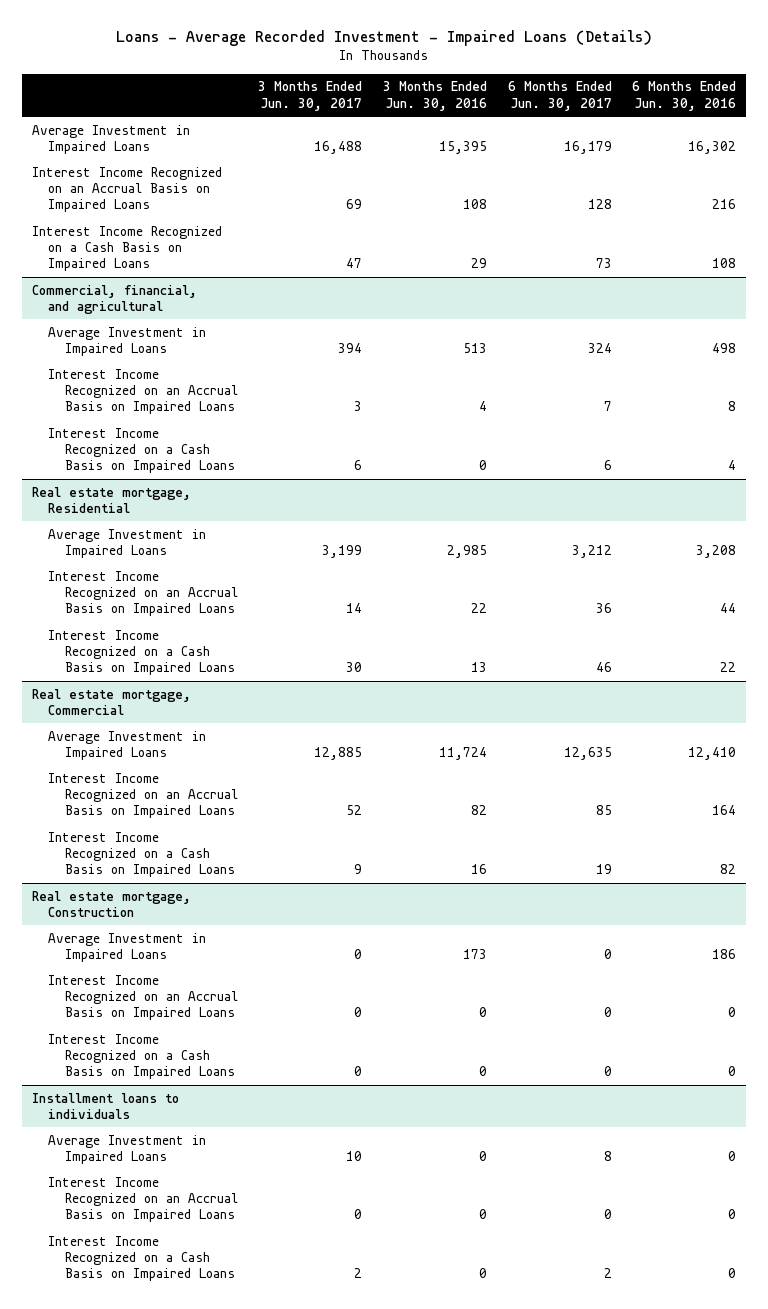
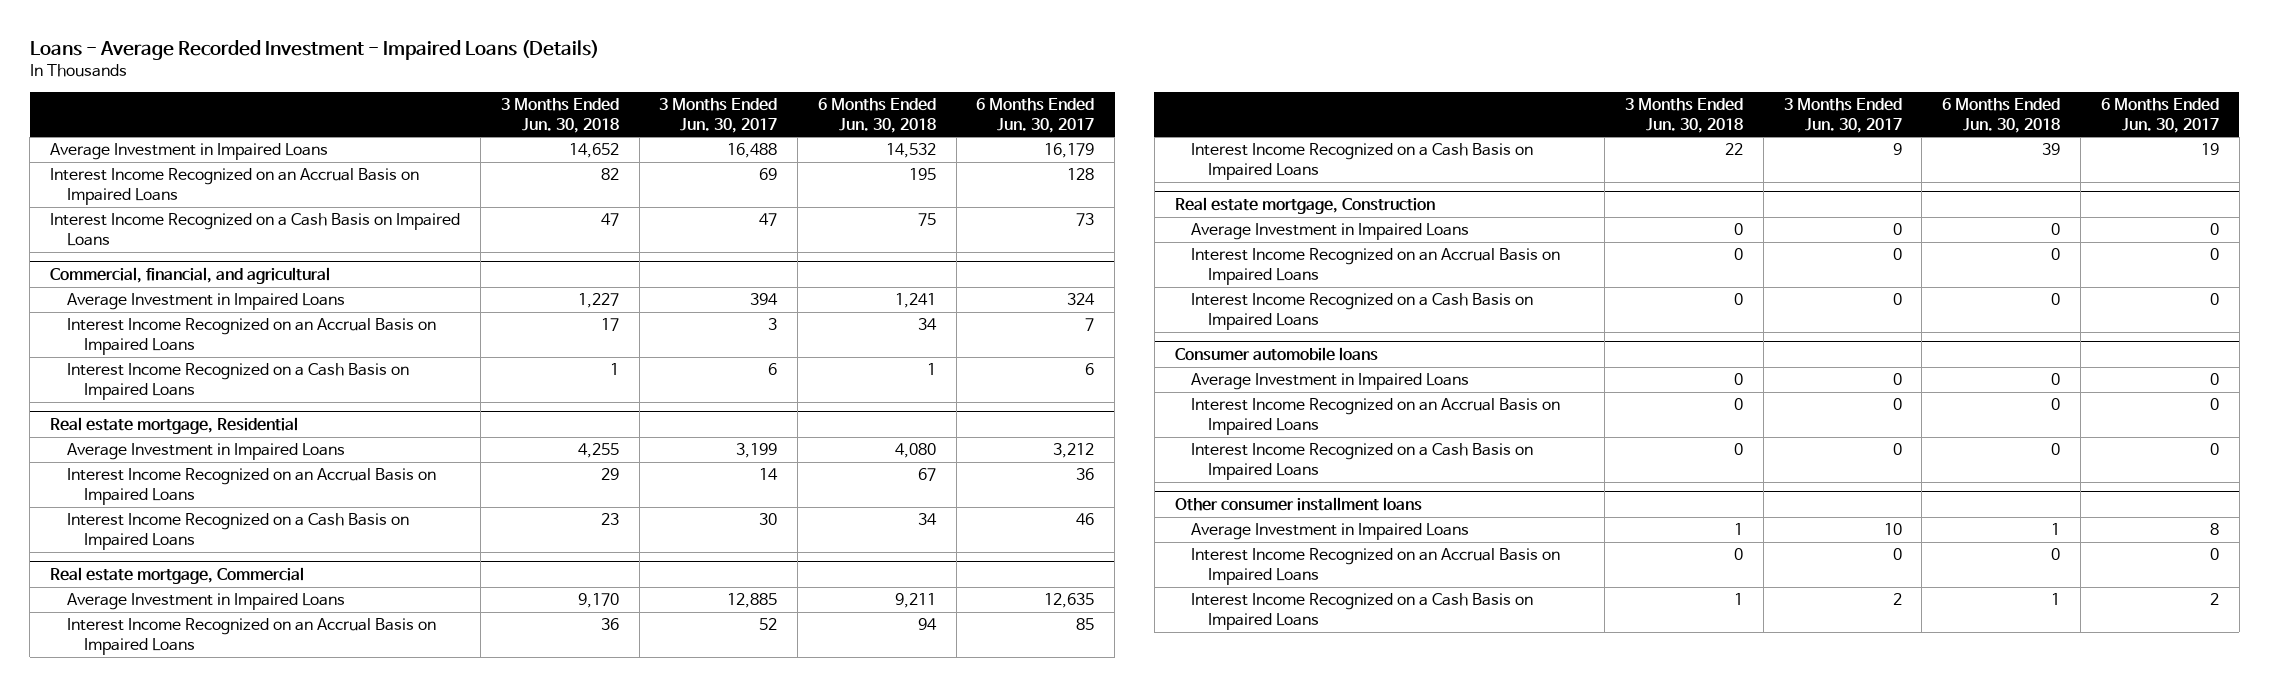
- | 3 Months Ended Jun. 30, 2017 | 3 Months Ended Jun. 30, 2016 | 6 Months Ended Jun. 30, 2017 | 6 Months Ended Jun. 30, 2016
+ | 3 Months Ended Jun. 30, 2018 | 3 Months Ended Jun. 30, 2017 | 6 Months Ended Jun. 30, 2018 | 6 Months Ended Jun. 30, 2017
- Installment loans to individuals
+ Consumer automobile loans
+ Average Investment in Impaired Loans | 0 | 0 | 0 | 0
+ Interest Income Recognized on an Accrual Basis on Impaired Loans | 0 | 0 | 0 | 0
+ Interest Income Recognized on a Cash Basis on Impaired Loans | 0 | 0 | 0 | 0
+ Other consumer installment loans

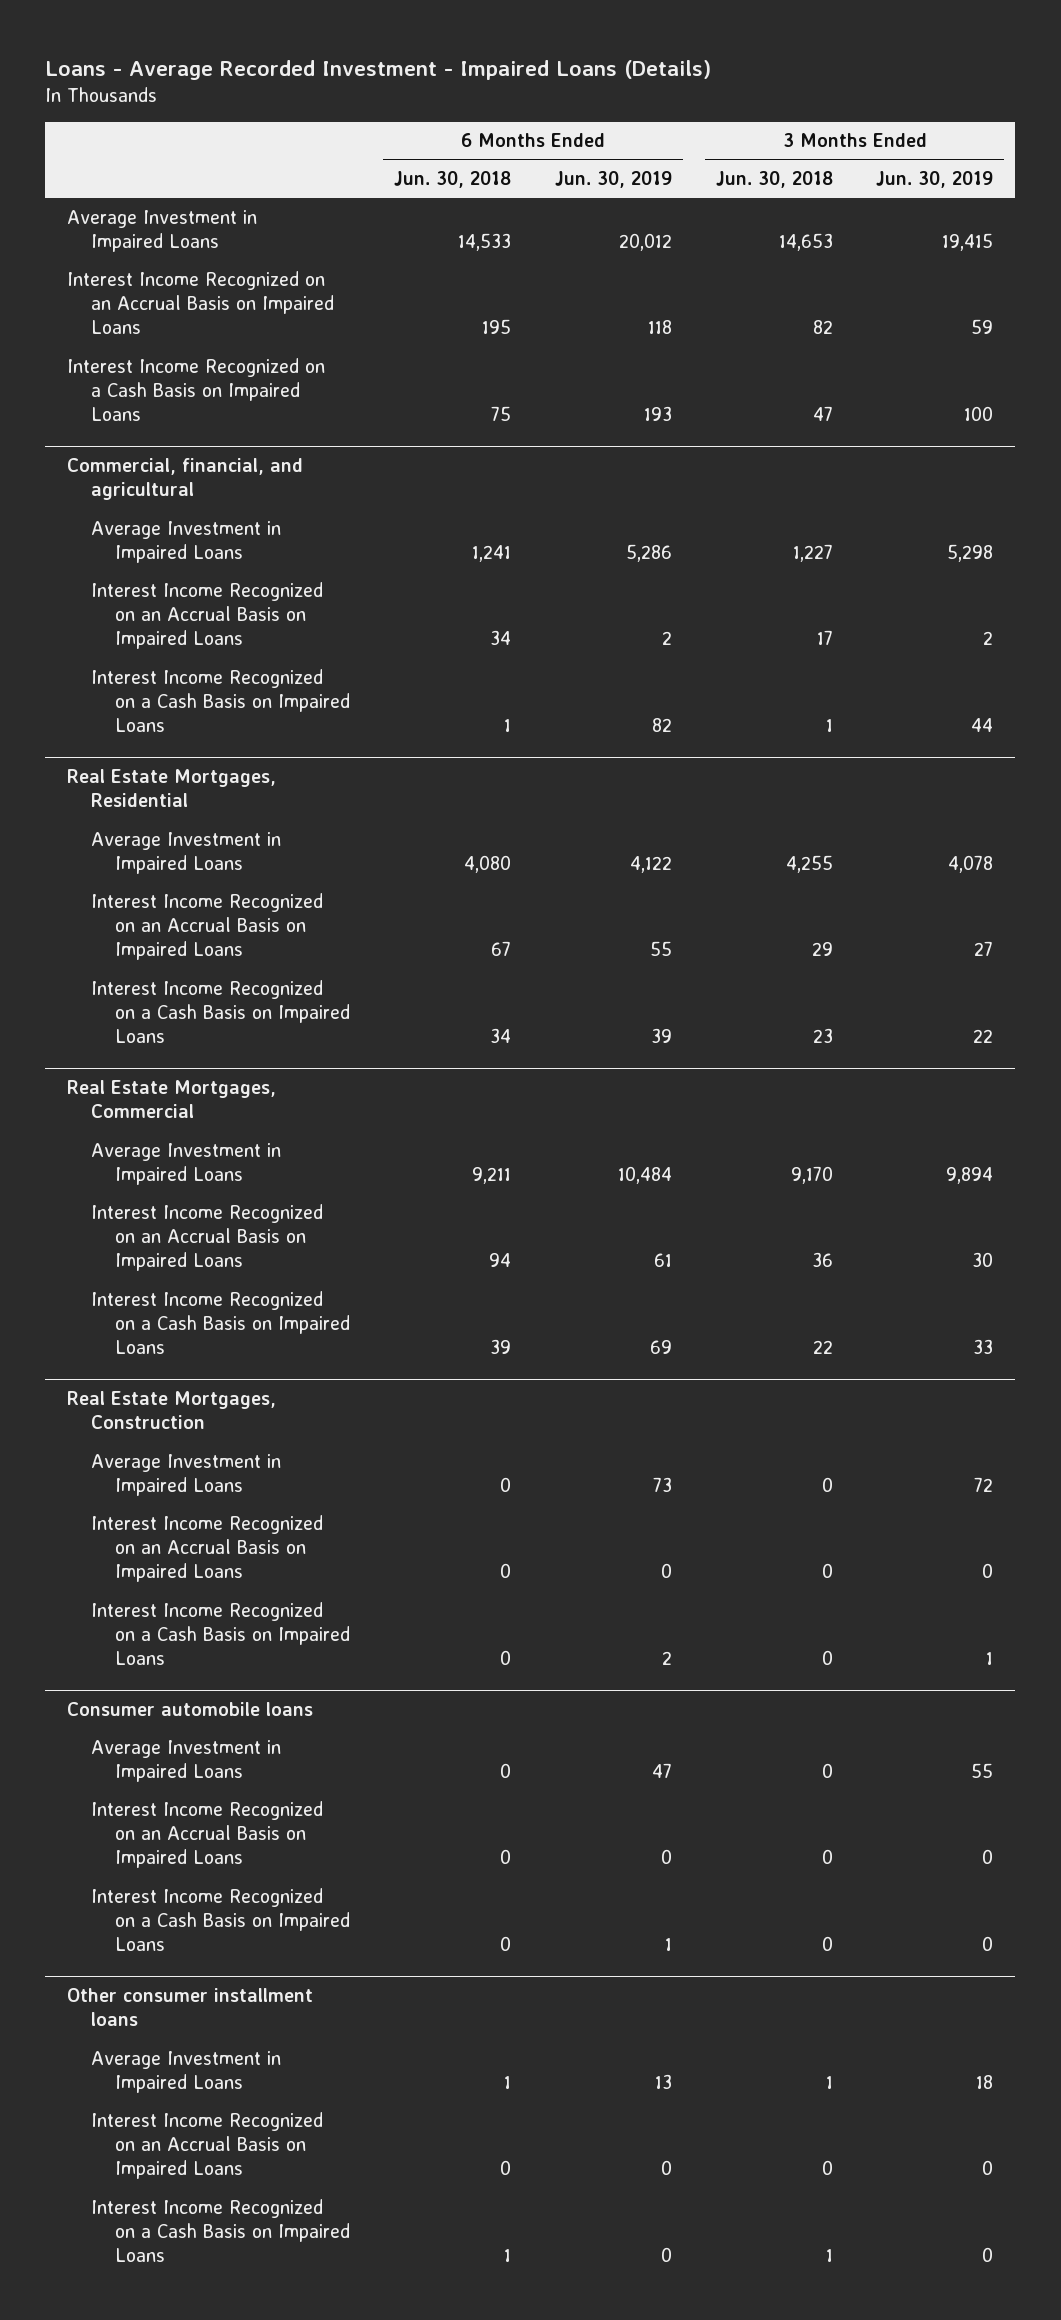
- | 3 Months Ended Jun. 30, 2018 | 3 Months Ended Jun. 30, 2017 | 6 Months Ended Jun. 30, 2018 | 6 Months Ended Jun. 30, 2017
+ | 6 Months Ended Jun. 30, 2018 | 6 Months Ended Jun. 30, 2019 | 3 Months Ended Jun. 30, 2018 | 3 Months Ended Jun. 30, 2019
- Average Investment in Impaired Loans | 14,652 | 16,488 | 14,532 | 16,179
+ Average Investment in Impaired Loans | 14,533 | 20,012 | 14,653 | 19,415
- Real estate mortgage, Residential
+ Real Estate Mortgages, Residential
- Real estate mortgage, Commercial
+ Real Estate Mortgages, Commercial
- Real estate mortgage, Construction
+ Real Estate Mortgages, Construction

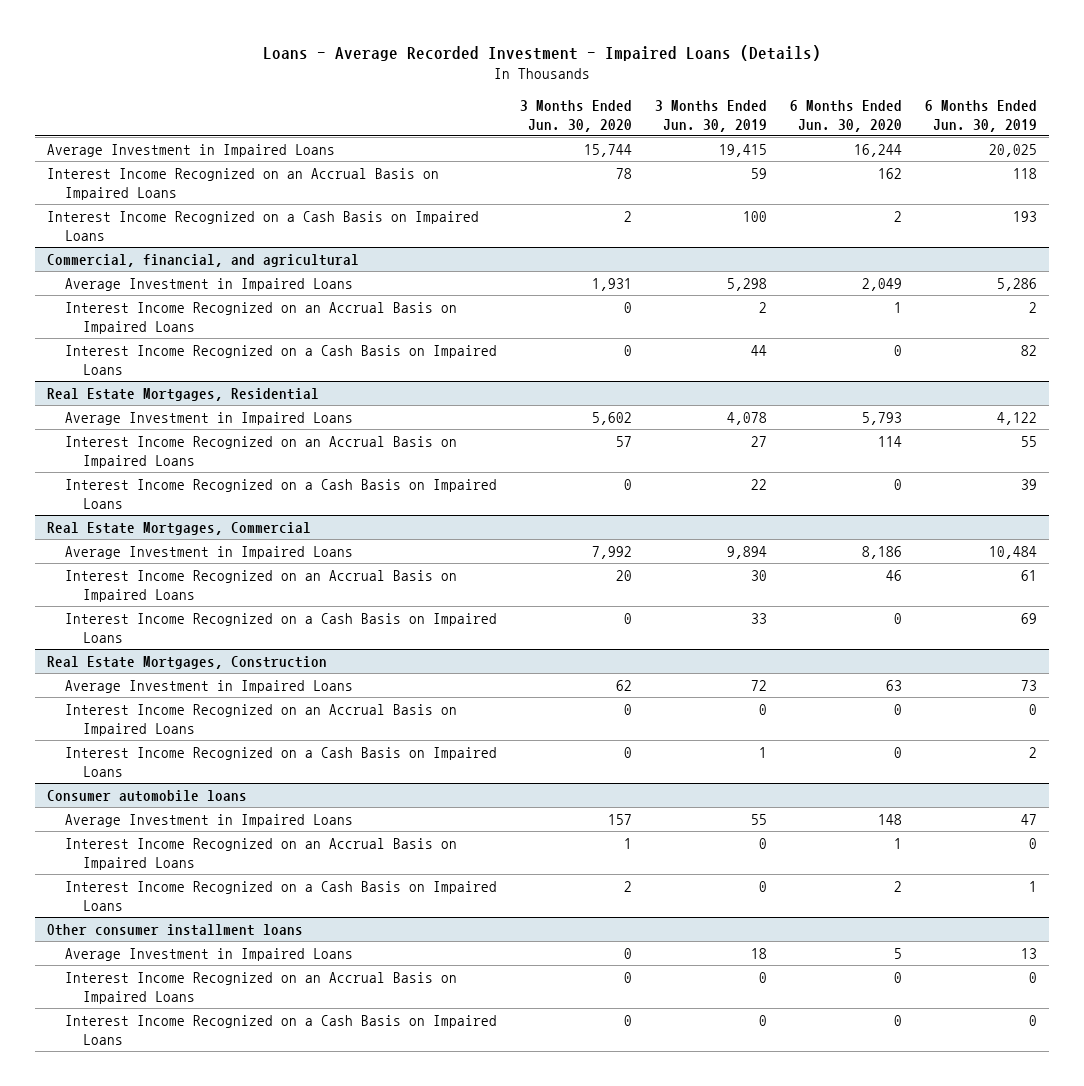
- | 6 Months Ended Jun. 30, 2018 | 6 Months Ended Jun. 30, 2019 | 3 Months Ended Jun. 30, 2018 | 3 Months Ended Jun. 30, 2019
+ | 3 Months Ended Jun. 30, 2020 | 3 Months Ended Jun. 30, 2019 | 6 Months Ended Jun. 30, 2020 | 6 Months Ended Jun. 30, 2019
- Average Investment in Impaired Loans | 14,533 | 20,012 | 14,653 | 19,415
+ Average Investment in Impaired Loans | 15,744 | 19,415 | 16,244 | 20,025

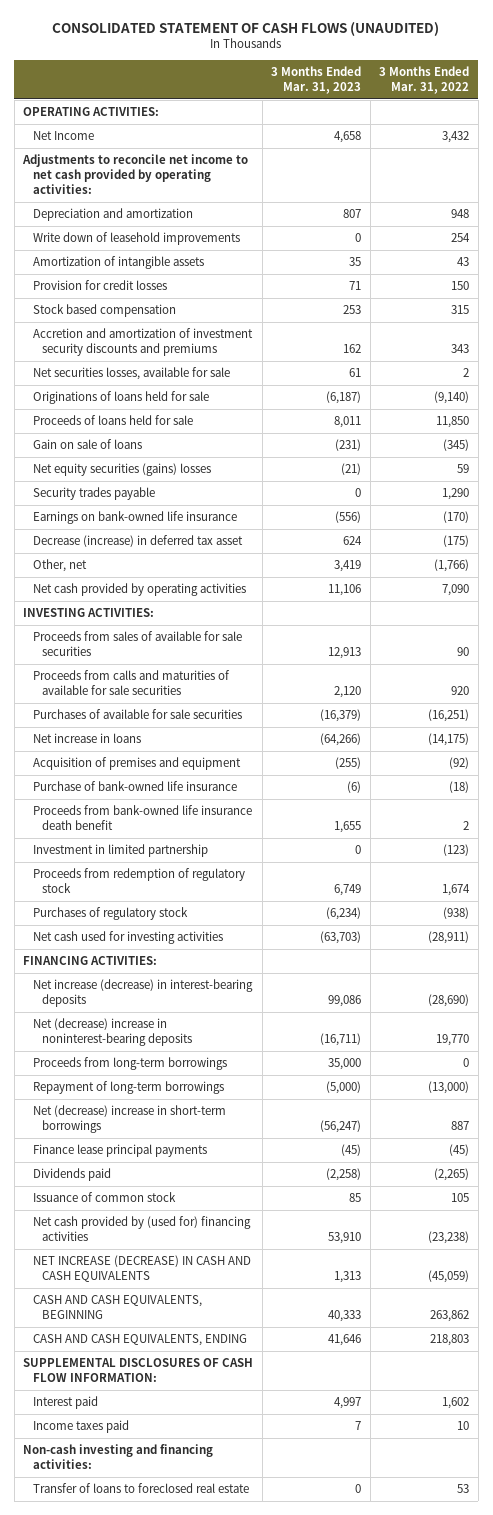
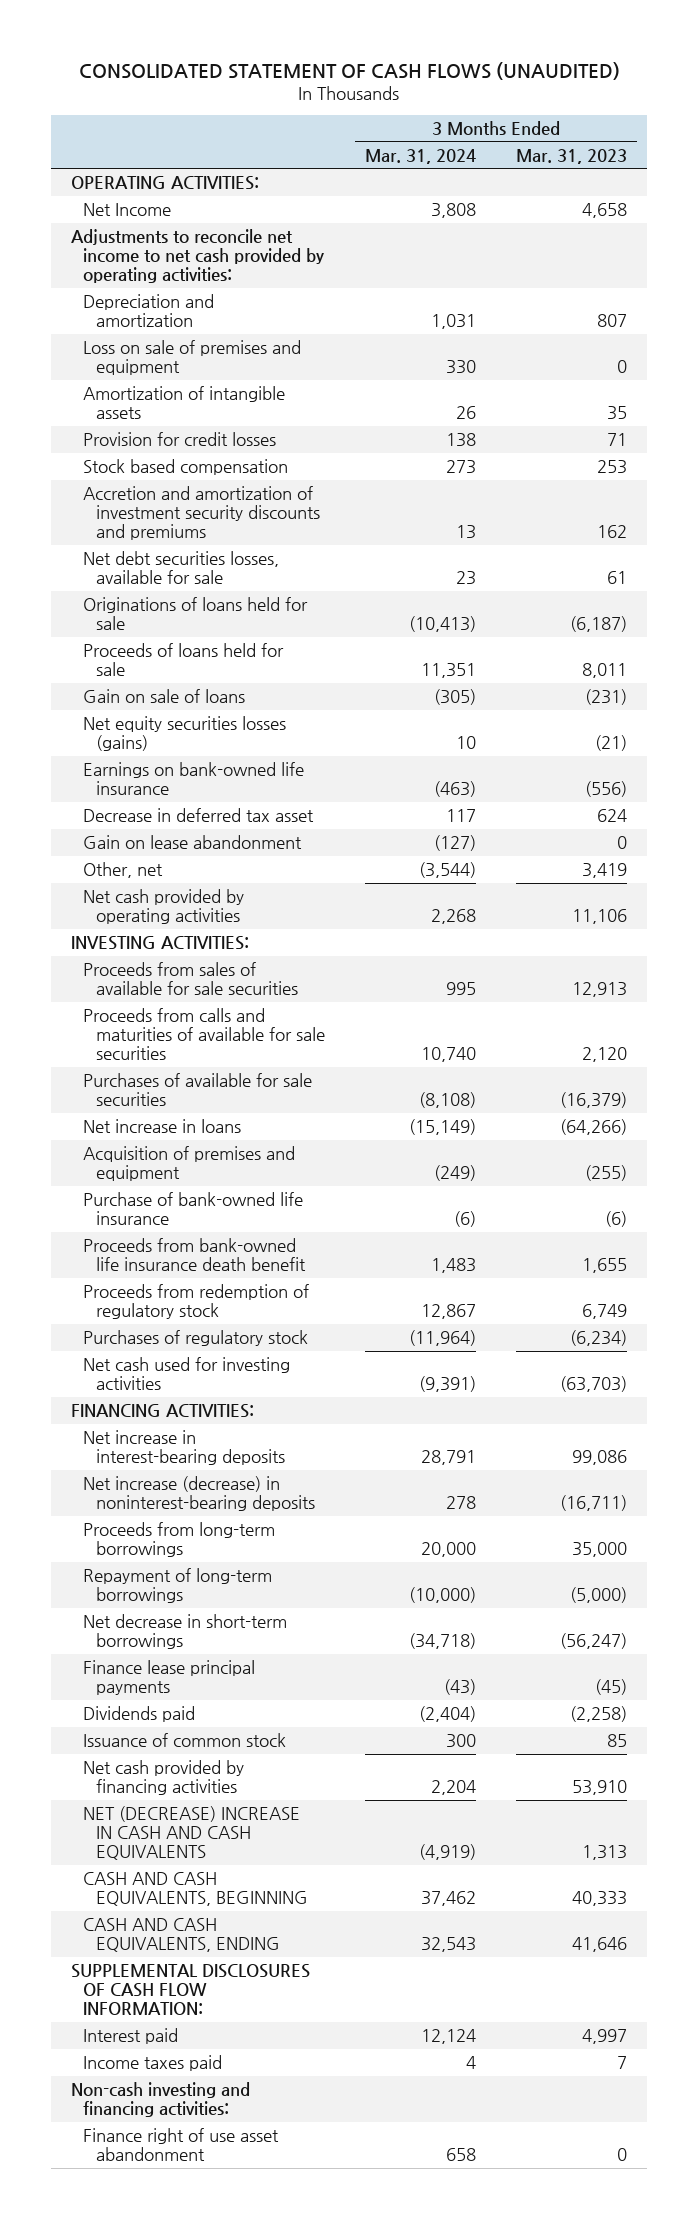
- | 3 Months Ended Mar. 31, 2023 | 3 Months Ended Mar. 31, 2022
+ | 3 Months Ended Mar. 31, 2024 | 3 Months Ended Mar. 31, 2023
- Write down of leasehold improvements | 0 | 254
+ Loss on sale of premises and equipment | 330 | 0
- Net securities losses, available for sale | 61 | 2
+ Net debt securities losses, available for sale | 23 | 61
- Net equity securities (gains) losses | (21) | 59
- Security trades payable | 0 | 1,290
+ Net equity securities losses (gains) | 10 | (21)
- Decrease (increase) in deferred tax asset | 624 | (175)
+ Decrease in deferred tax asset | 117 | 624
+ Gain on lease abandonment | (127) | 0
- Investment in limited partnership | 0 | (123)
- Net increase (decrease) in interest-bearing deposits | 99,086 | (28,690)
- Net (decrease) increase in noninterest-bearing deposits | (16,711) | 19,770
+ Net increase in interest-bearing deposits | 28,791 | 99,086
+ Net increase (decrease) in noninterest-bearing deposits | 278 | (16,711)
- Net (decrease) increase in short-term borrowings | (56,247) | 887
+ Net decrease in short-term borrowings | (34,718) | (56,247)
- Net cash provided by (used for) financing activities | 53,910 | (23,238)
- NET INCREASE (DECREASE) IN CASH AND CASH EQUIVALENTS | 1,313 | (45,059)
+ Net cash provided by financing activities | 2,204 | 53,910
+ NET (DECREASE) INCREASE IN CASH AND CASH EQUIVALENTS | (4,919) | 1,313
- Transfer of loans to foreclosed real estate | 0 | 53
+ Finance right of use asset abandonment | 658 | 0

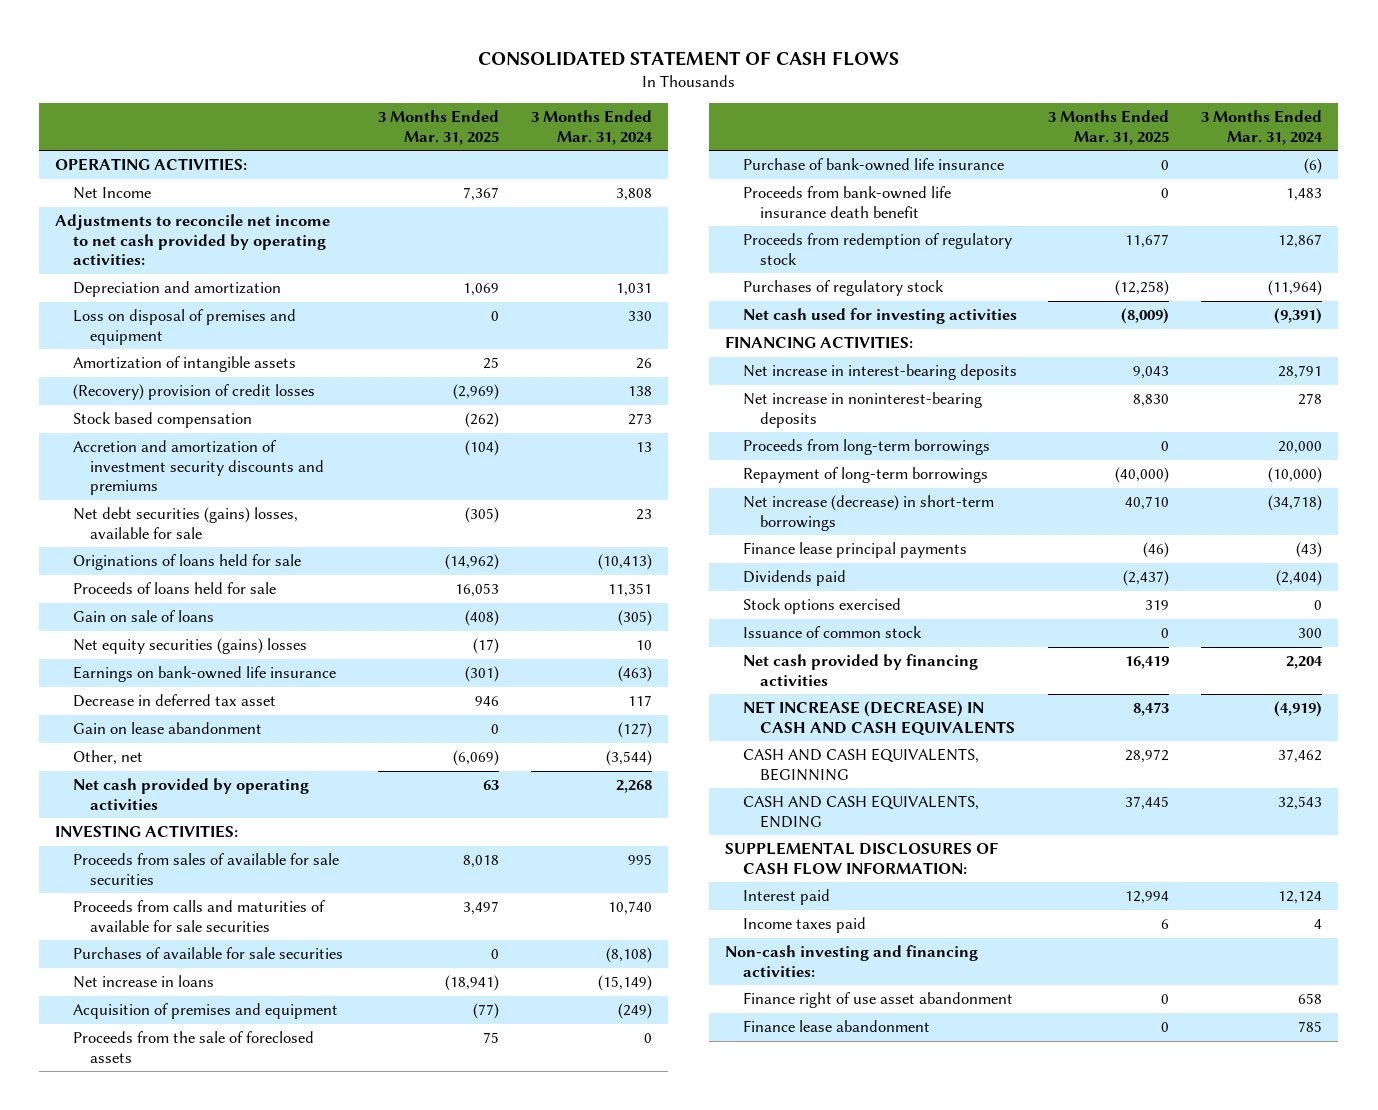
- CONSOLIDATED STATEMENT OF CASH FLOWS (UNAUDITED)
+ CONSOLIDATED STATEMENT OF CASH FLOWS
- | 3 Months Ended Mar. 31, 2024 | 3 Months Ended Mar. 31, 2023
+ | 3 Months Ended Mar. 31, 2025 | 3 Months Ended Mar. 31, 2024
- Loss on sale of premises and equipment | 330 | 0
+ Loss on disposal of premises and equipment | 0 | 330
- Provision for credit losses | 138 | 71
+ (Recovery) provision of credit losses | (2,969) | 138
- Net debt securities losses, available for sale | 23 | 61
+ Net debt securities (gains) losses, available for sale | (305) | 23
- Net equity securities losses (gains) | 10 | (21)
+ Net equity securities (gains) losses | (17) | 10
+ Proceeds from the sale of foreclosed assets | 75 | 0
- Net increase (decrease) in noninterest-bearing deposits | 278 | (16,711)
+ Net increase in noninterest-bearing deposits | 8,830 | 278
- Net decrease in short-term borrowings | (34,718) | (56,247)
+ Net increase (decrease) in short-term borrowings | 40,710 | (34,718)
+ Stock options exercised | 319 | 0
- NET (DECREASE) INCREASE IN CASH AND CASH EQUIVALENTS | (4,919) | 1,313
+ NET INCREASE (DECREASE) IN CASH AND CASH EQUIVALENTS | 8,473 | (4,919)
+ Finance lease abandonment | 0 | 785

